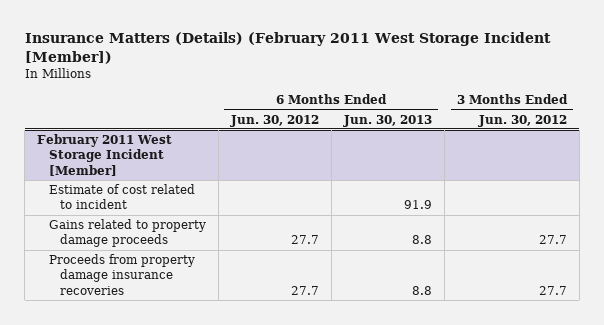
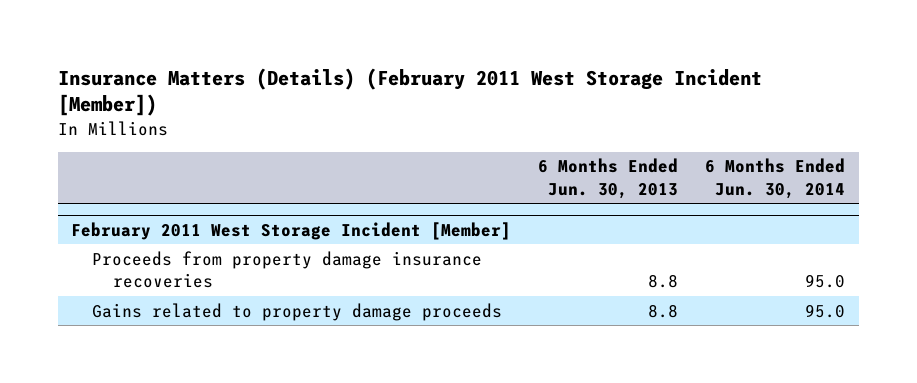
- | 6 Months Ended Jun. 30, 2012 | 6 Months Ended Jun. 30, 2013 | 3 Months Ended Jun. 30, 2012
+ | 6 Months Ended Jun. 30, 2013 | 6 Months Ended Jun. 30, 2014
@ February 2011 West Storage Incident [Member]
- Estimate of cost related to incident | | 91.9 |
moved down: Gains related to property damage proceeds | 8.8 | 95.0

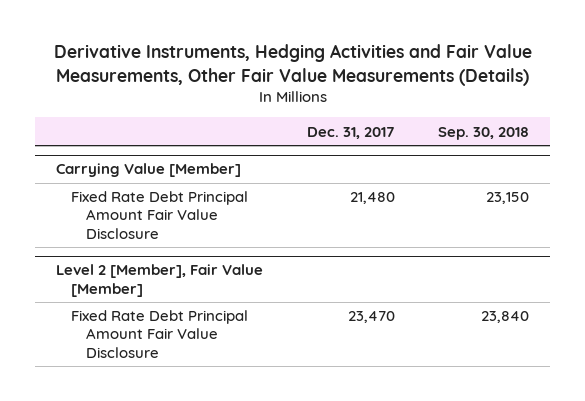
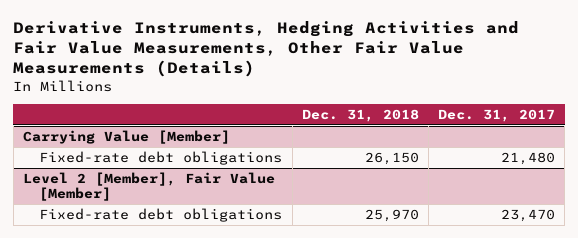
- | Dec. 31, 2017 | Sep. 30, 2018
+ | Dec. 31, 2018 | Dec. 31, 2017
@ Carrying Value [Member]
- Fixed Rate Debt Principal Amount Fair Value Disclosure | 21,480 | 23,150
+ Fixed-rate debt obligations | 26,150 | 21,480
@ Level 2 [Member], Fair Value [Member]
- Fixed Rate Debt Principal Amount Fair Value Disclosure | 23,470 | 23,840
+ Fixed-rate debt obligations | 25,970 | 23,470

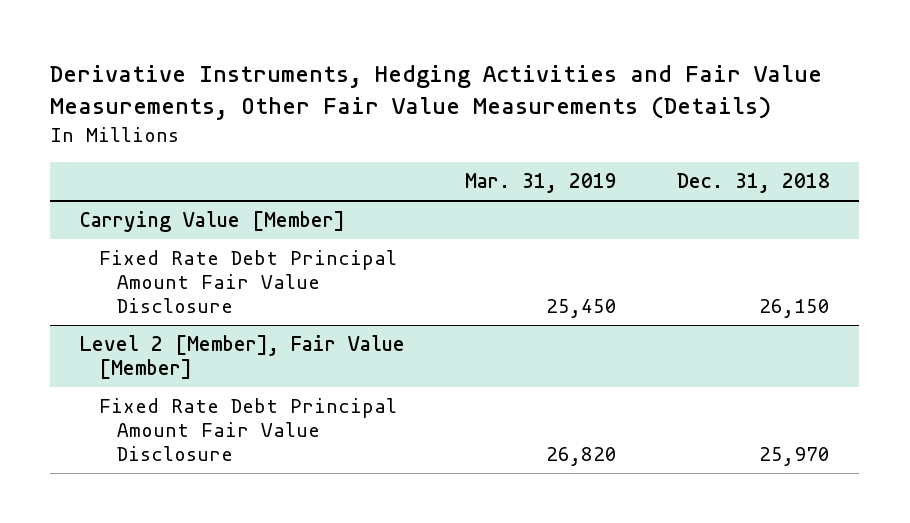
- | Dec. 31, 2018 | Dec. 31, 2017
+ | Mar. 31, 2019 | Dec. 31, 2018
@ Carrying Value [Member]
- Fixed-rate debt obligations | 26,150 | 21,480
+ Fixed Rate Debt Principal Amount Fair Value Disclosure | 25,450 | 26,150
@ Level 2 [Member], Fair Value [Member]
- Fixed-rate debt obligations | 25,970 | 23,470
+ Fixed Rate Debt Principal Amount Fair Value Disclosure | 26,820 | 25,970

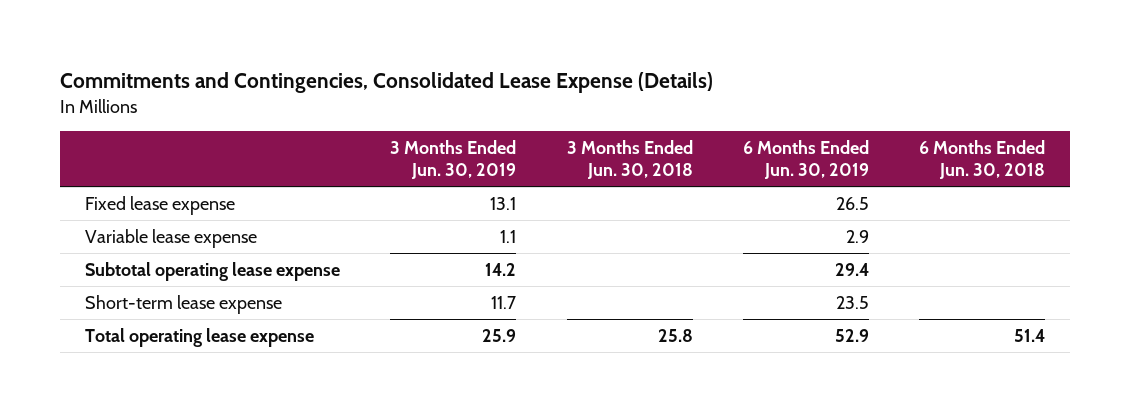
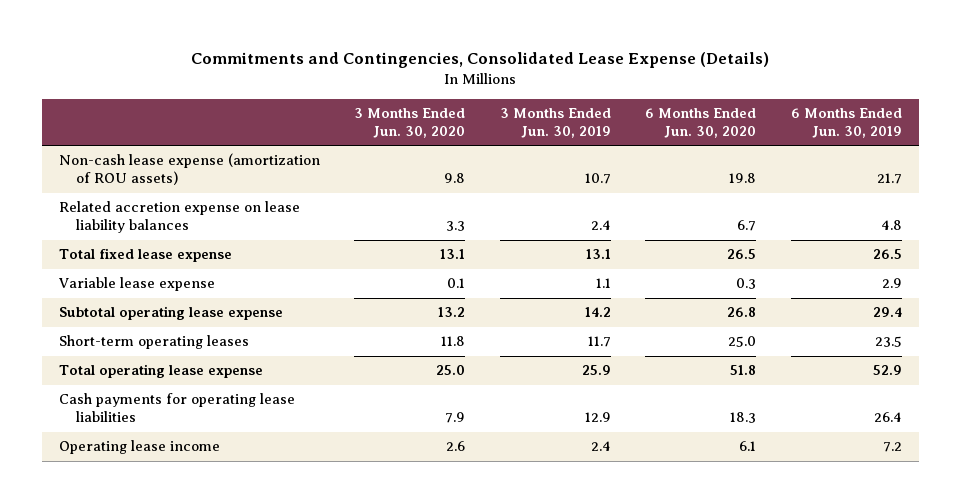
- | 3 Months Ended Jun. 30, 2019 | 3 Months Ended Jun. 30, 2018 | 6 Months Ended Jun. 30, 2019 | 6 Months Ended Jun. 30, 2018
+ | 3 Months Ended Jun. 30, 2020 | 3 Months Ended Jun. 30, 2019 | 6 Months Ended Jun. 30, 2020 | 6 Months Ended Jun. 30, 2019
- Fixed lease expense | 13.1 | | 26.5 |
+ Non-cash lease expense (amortization of ROU assets) | 9.8 | 10.7 | 19.8 | 21.7
+ Related accretion expense on lease liability balances | 3.3 | 2.4 | 6.7 | 4.8
+ Total fixed lease expense | 13.1 | 13.1 | 26.5 | 26.5
- Short-term lease expense | 11.7 | | 23.5 |
+ Short-term operating leases | 11.8 | 11.7 | 25.0 | 23.5
+ Cash payments for operating lease liabilities | 7.9 | 12.9 | 18.3 | 26.4
+ Operating lease income | 2.6 | 2.4 | 6.1 | 7.2

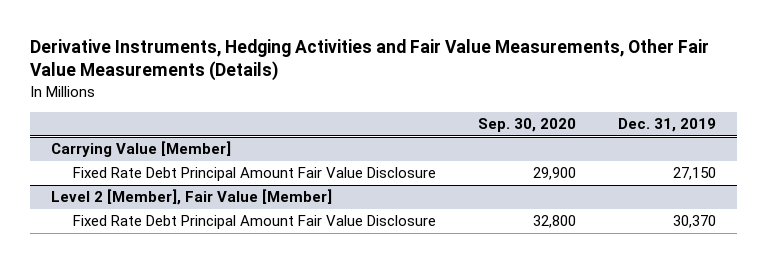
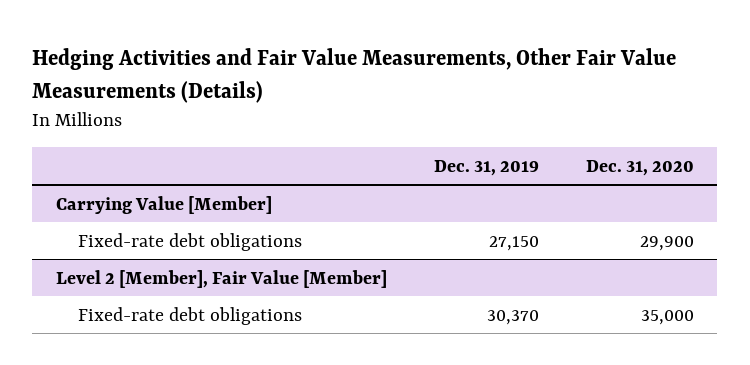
- Derivative Instruments, Hedging Activities and Fair Value Measurements, Other Fair Value Measurements (Details)
+ Hedging Activities and Fair Value Measurements, Other Fair Value Measurements (Details)
- | Sep. 30, 2020 | Dec. 31, 2019
+ | Dec. 31, 2019 | Dec. 31, 2020
@ Carrying Value [Member]
- Fixed Rate Debt Principal Amount Fair Value Disclosure | 29,900 | 27,150
+ Fixed-rate debt obligations | 27,150 | 29,900
@ Level 2 [Member], Fair Value [Member]
- Fixed Rate Debt Principal Amount Fair Value Disclosure | 32,800 | 30,370
+ Fixed-rate debt obligations | 30,370 | 35,000

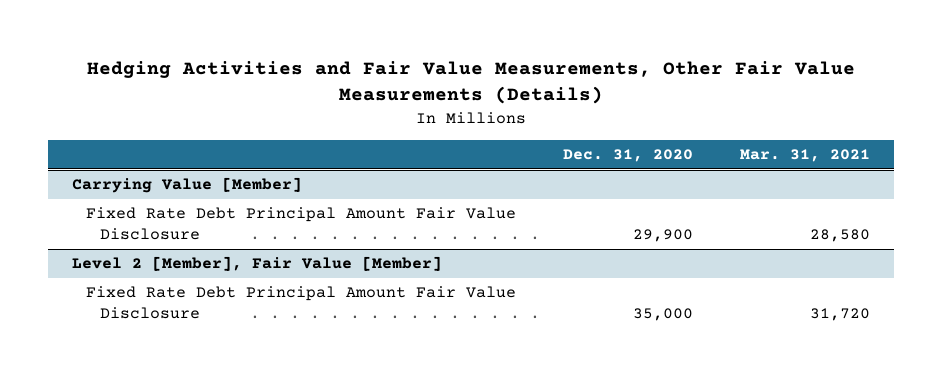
- | Dec. 31, 2019 | Dec. 31, 2020
+ | Dec. 31, 2020 | Mar. 31, 2021
@ Carrying Value [Member]
- Fixed-rate debt obligations | 27,150 | 29,900
+ Fixed Rate Debt Principal Amount Fair Value Disclosure | 29,900 | 28,580
@ Level 2 [Member], Fair Value [Member]
- Fixed-rate debt obligations | 30,370 | 35,000
+ Fixed Rate Debt Principal Amount Fair Value Disclosure | 35,000 | 31,720

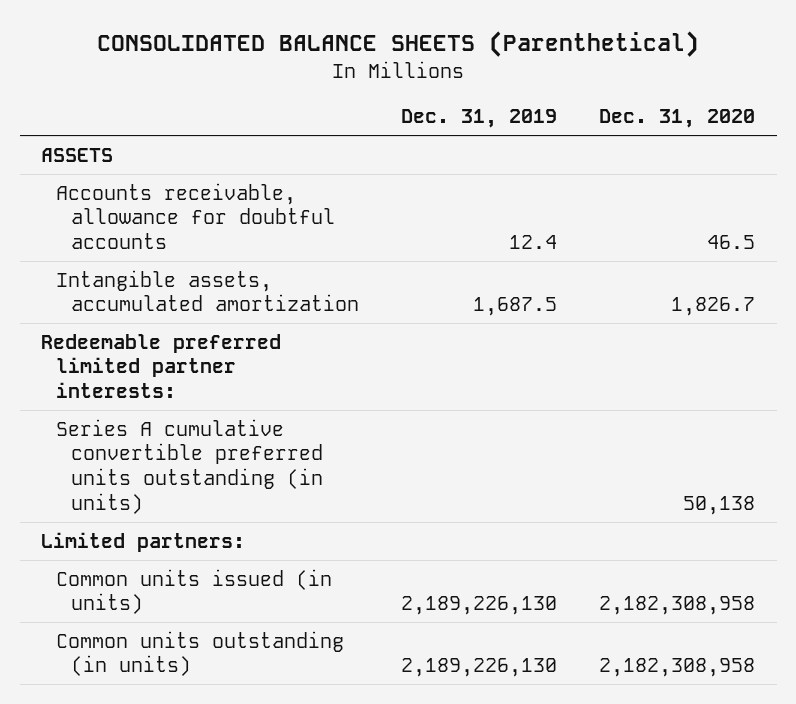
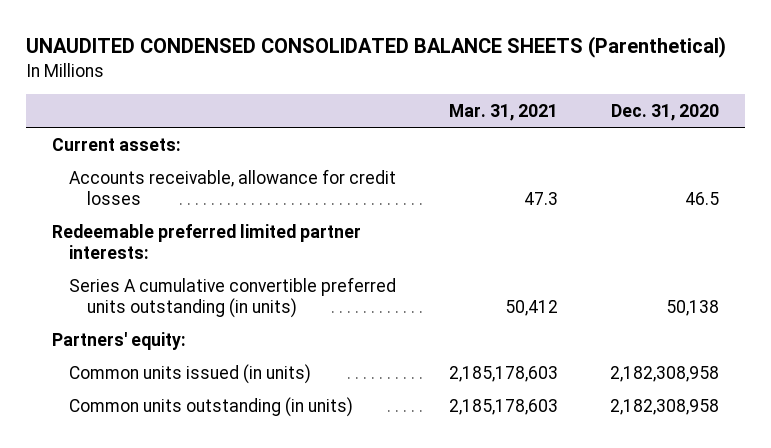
- CONSOLIDATED BALANCE SHEETS (Parenthetical)
+ UNAUDITED CONDENSED CONSOLIDATED BALANCE SHEETS (Parenthetical)
- | Dec. 31, 2019 | Dec. 31, 2020
+ | Mar. 31, 2021 | Dec. 31, 2020
- ASSETS
- Accounts receivable, allowance for doubtful accounts | 12.4 | 46.5
- Intangible assets, accumulated amortization | 1,687.5 | 1,826.7
+ Current assets:
+ Accounts receivable, allowance for credit losses | 47.3 | 46.5
- Limited partners:
+ Partners' equity:

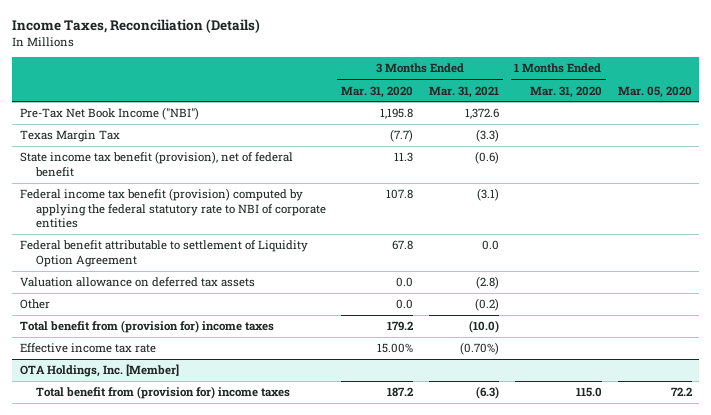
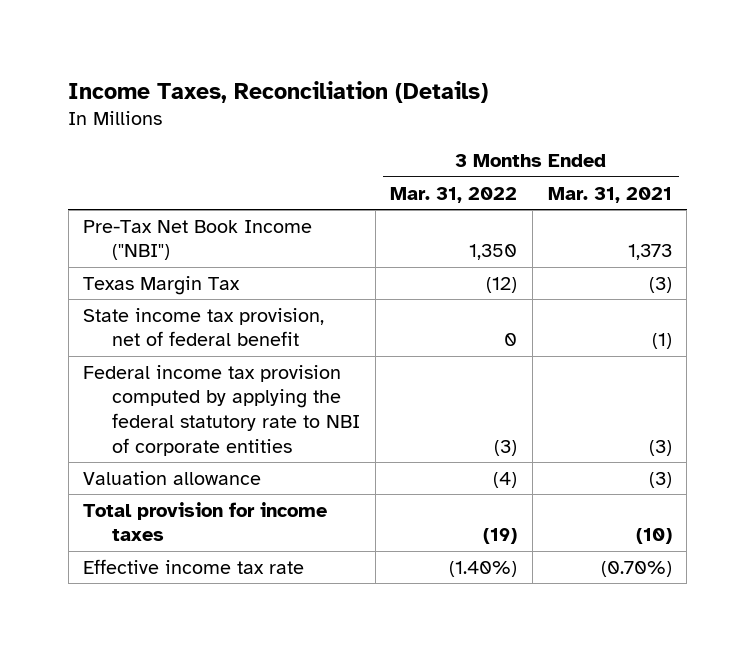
- | 3 Months Ended Mar. 31, 2020 | 3 Months Ended Mar. 31, 2021 | 1 Months Ended Mar. 31, 2020 | Mar. 05, 2020
+ | 3 Months Ended Mar. 31, 2022 | 3 Months Ended Mar. 31, 2021
- Pre-Tax Net Book Income ("NBI") | 1,195.8 | 1,372.6 | |
- Texas Margin Tax | (7.7) | (3.3) | |
- State income tax benefit (provision), net of federal benefit | 11.3 | (0.6) | |
- Federal income tax benefit (provision) computed by applying the federal statutory rate to NBI of corporate entities | 107.8 | (3.1) | |
- Federal benefit attributable to settlement of Liquidity Option Agreement | 67.8 | 0.0 | |
- Valuation allowance on deferred tax assets | 0.0 | (2.8) | |
- Other | 0.0 | (0.2) | |
- Total benefit from (provision for) income taxes | 179.2 | (10.0) | |
+ Pre-Tax Net Book Income ("NBI") | 1,350 | 1,373
+ Texas Margin Tax | (12) | (3)
+ State income tax provision, net of federal benefit | 0 | (1)
+ Federal income tax provision computed by applying the federal statutory rate to NBI of corporate entities | (3) | (3)
+ Valuation allowance | (4) | (3)
+ Total provision for income taxes | (19) | (10)
- OTA Holdings, Inc. [Member]
- Total benefit from (provision for) income taxes | 187.2 | (6.3) | 115.0 | 72.2

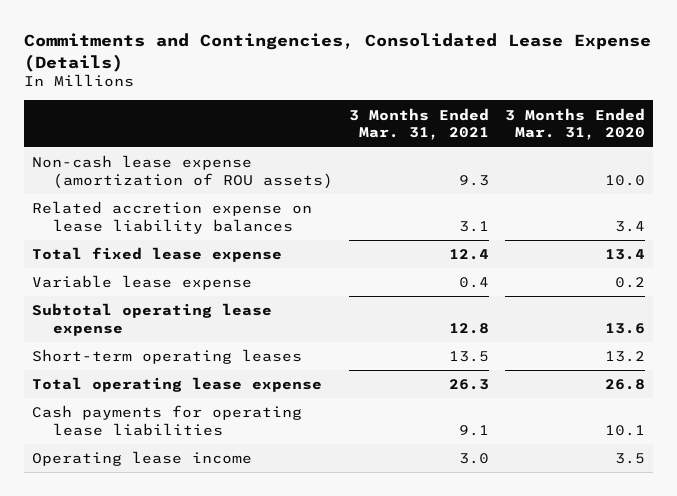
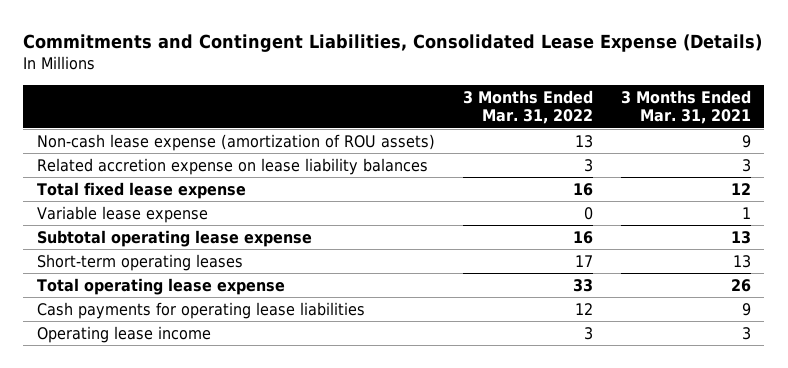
- Commitments and Contingencies, Consolidated Lease Expense (Details)
+ Commitments and Contingent Liabilities, Consolidated Lease Expense (Details)
- | 3 Months Ended Mar. 31, 2021 | 3 Months Ended Mar. 31, 2020
+ | 3 Months Ended Mar. 31, 2022 | 3 Months Ended Mar. 31, 2021
- Non-cash lease expense (amortization of ROU assets) | 9.3 | 10.0
- Related accretion expense on lease liability balances | 3.1 | 3.4
- Total fixed lease expense | 12.4 | 13.4
- Variable lease expense | 0.4 | 0.2
- Subtotal operating lease expense | 12.8 | 13.6
- Short-term operating leases | 13.5 | 13.2
- Total operating lease expense | 26.3 | 26.8
- Cash payments for operating lease liabilities | 9.1 | 10.1
- Operating lease income | 3.0 | 3.5
+ Non-cash lease expense (amortization of ROU assets) | 13 | 9
+ Related accretion expense on lease liability balances | 3 | 3
+ Total fixed lease expense | 16 | 12
+ Variable lease expense | 0 | 1
+ Subtotal operating lease expense | 16 | 13
+ Short-term operating leases | 17 | 13
+ Total operating lease expense | 33 | 26
+ Cash payments for operating lease liabilities | 12 | 9
+ Operating lease income | 3 | 3

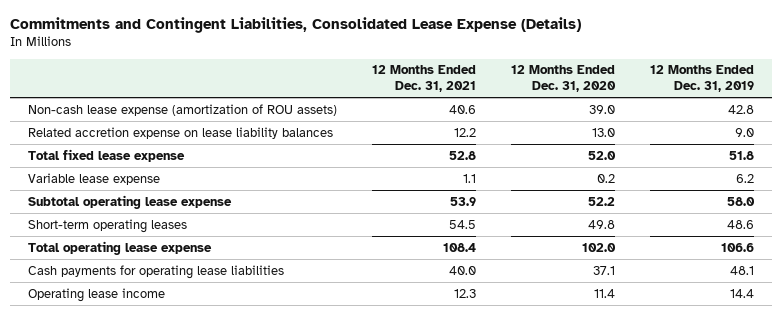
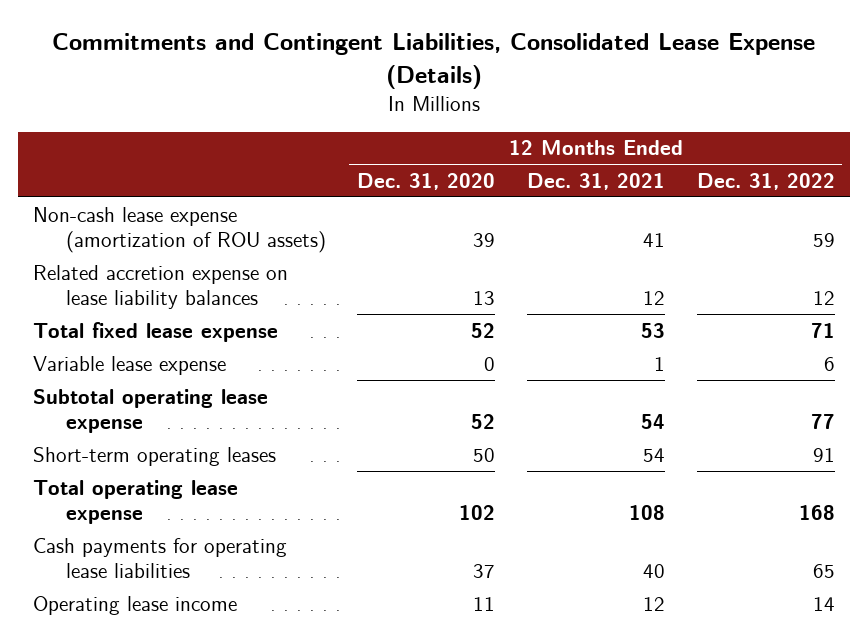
- | 12 Months Ended Dec. 31, 2021 | 12 Months Ended Dec. 31, 2020 | 12 Months Ended Dec. 31, 2019
+ | 12 Months Ended Dec. 31, 2020 | 12 Months Ended Dec. 31, 2021 | 12 Months Ended Dec. 31, 2022
- Non-cash lease expense (amortization of ROU assets) | 40.6 | 39.0 | 42.8
- Related accretion expense on lease liability balances | 12.2 | 13.0 | 9.0
- Total fixed lease expense | 52.8 | 52.0 | 51.8
- Variable lease expense | 1.1 | 0.2 | 6.2
- Subtotal operating lease expense | 53.9 | 52.2 | 58.0
- Short-term operating leases | 54.5 | 49.8 | 48.6
- Total operating lease expense | 108.4 | 102.0 | 106.6
- Cash payments for operating lease liabilities | 40.0 | 37.1 | 48.1
- Operating lease income | 12.3 | 11.4 | 14.4
+ Non-cash lease expense (amortization of ROU assets) | 39 | 41 | 59
+ Related accretion expense on lease liability balances | 13 | 12 | 12
+ Total fixed lease expense | 52 | 53 | 71
+ Variable lease expense | 0 | 1 | 6
+ Subtotal operating lease expense | 52 | 54 | 77
+ Short-term operating leases | 50 | 54 | 91
+ Total operating lease expense | 102 | 108 | 168
+ Cash payments for operating lease liabilities | 37 | 40 | 65
+ Operating lease income | 11 | 12 | 14

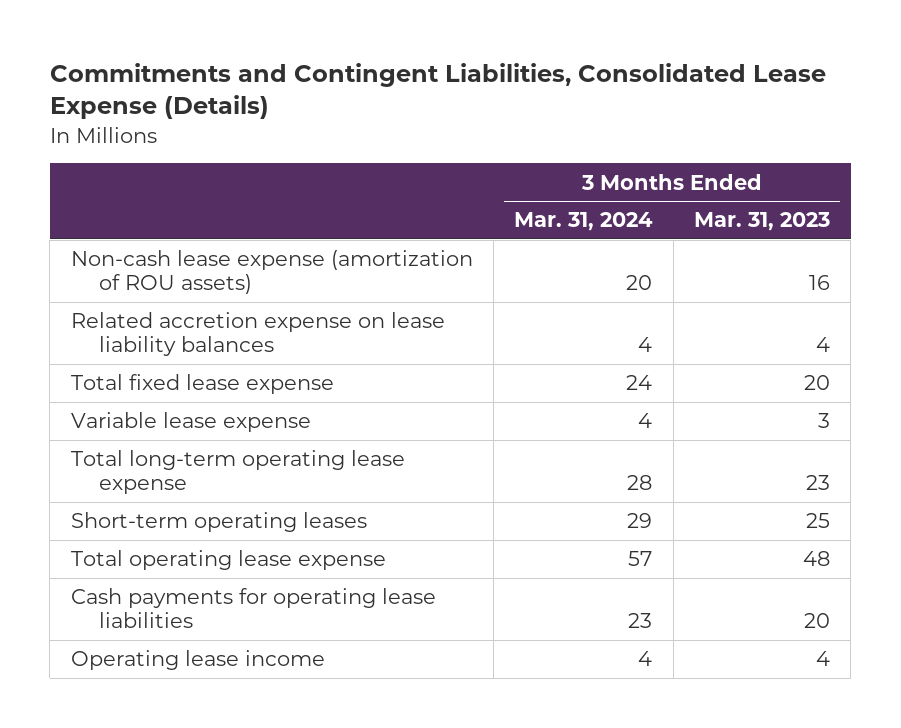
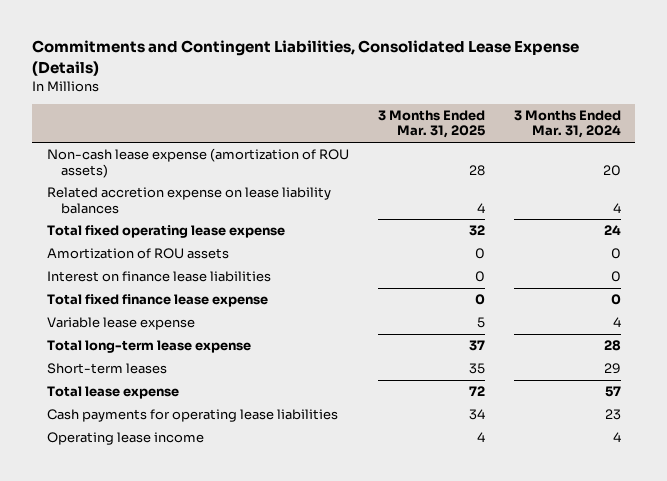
- | 3 Months Ended Mar. 31, 2024 | 3 Months Ended Mar. 31, 2023
+ | 3 Months Ended Mar. 31, 2025 | 3 Months Ended Mar. 31, 2024
- Total fixed lease expense | 24 | 20
+ Total fixed operating lease expense | 32 | 24
+ Amortization of ROU assets | 0 | 0
+ Interest on finance lease liabilities | 0 | 0
+ Total fixed finance lease expense | 0 | 0
- Total long-term operating lease expense | 28 | 23
- Short-term operating leases | 29 | 25
- Total operating lease expense | 57 | 48
+ Total long-term lease expense | 37 | 28
+ Short-term leases | 35 | 29
+ Total lease expense | 72 | 57

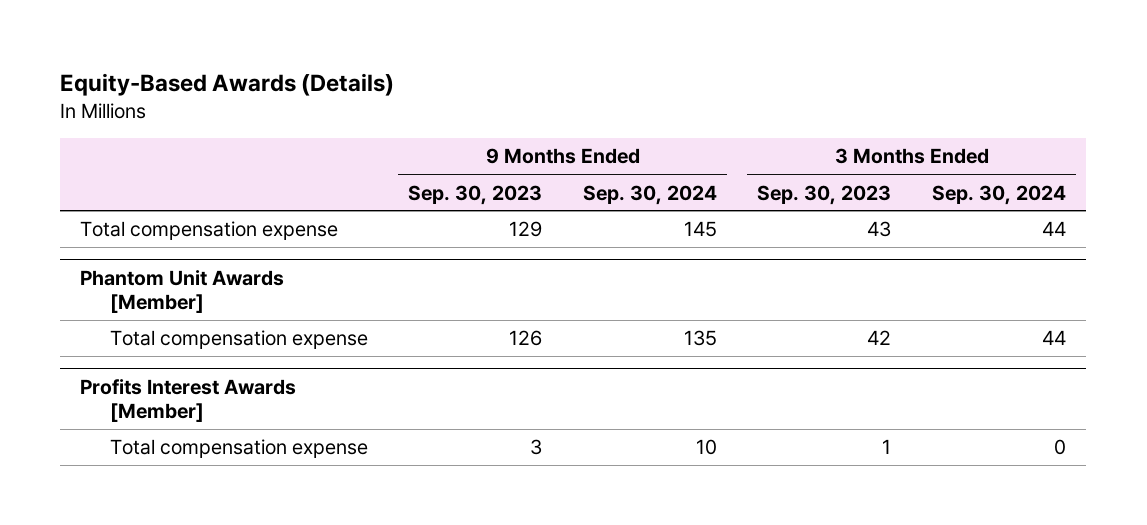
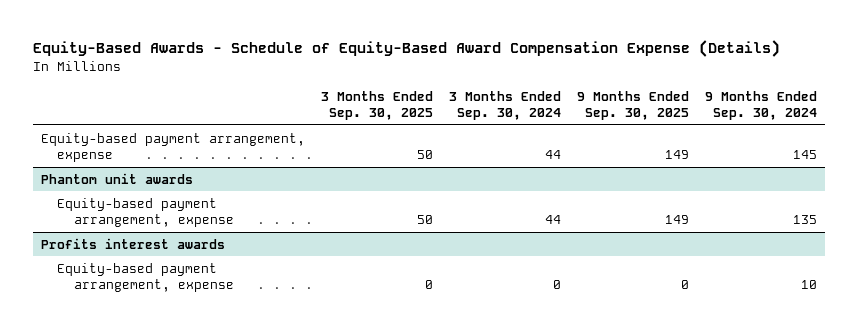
- Equity-Based Awards (Details)
+ Equity-Based Awards - Schedule of Equity-Based Award Compensation Expense (Details)
- | 9 Months Ended Sep. 30, 2023 | 9 Months Ended Sep. 30, 2024 | 3 Months Ended Sep. 30, 2023 | 3 Months Ended Sep. 30, 2024
+ | 3 Months Ended Sep. 30, 2025 | 3 Months Ended Sep. 30, 2024 | 9 Months Ended Sep. 30, 2025 | 9 Months Ended Sep. 30, 2024
- Total compensation expense | 129 | 145 | 43 | 44
- Phantom Unit Awards [Member]
- Total compensation expense | 126 | 135 | 42 | 44
- Profits Interest Awards [Member]
- Total compensation expense | 3 | 10 | 1 | 0
+ Equity-based payment arrangement, expense | 50 | 44 | 149 | 145
+ Phantom unit awards
+ Equity-based payment arrangement, expense | 50 | 44 | 149 | 135
+ Profits interest awards
+ Equity-based payment arrangement, expense | 0 | 0 | 0 | 10

